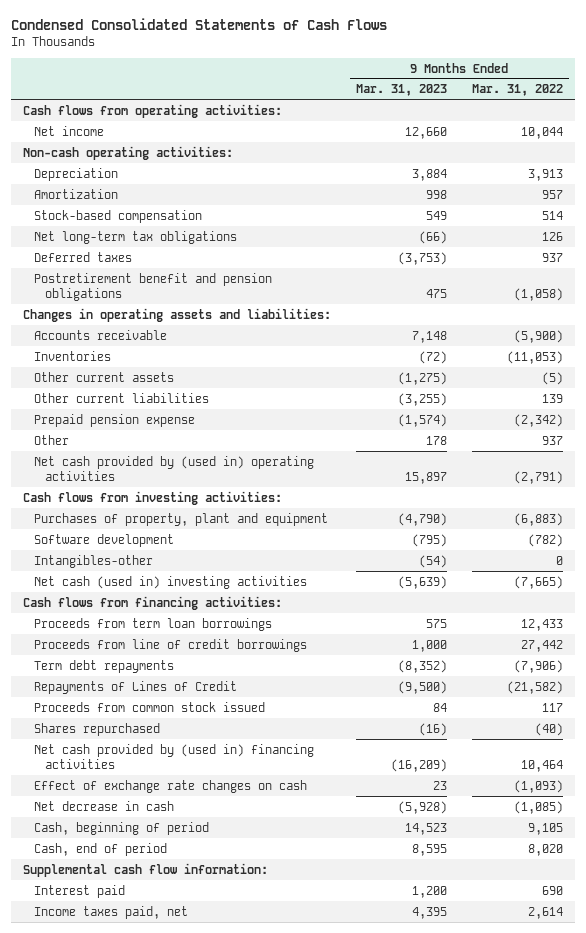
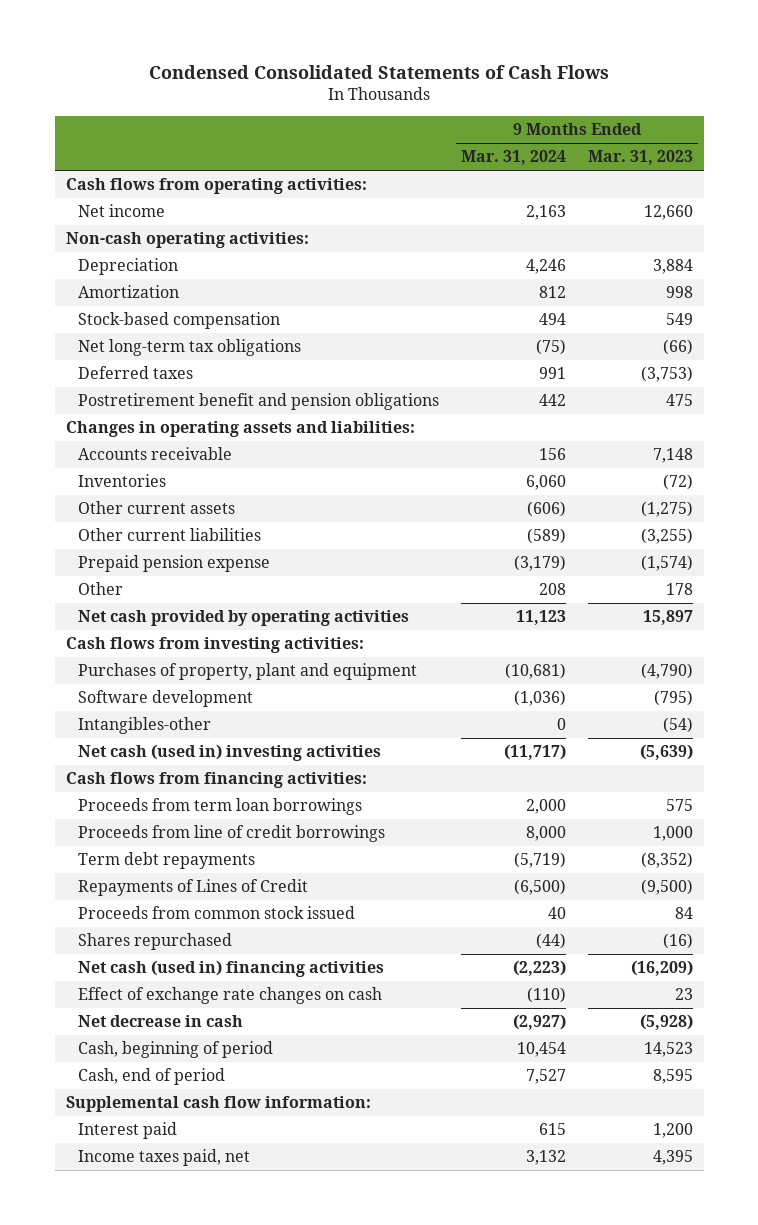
- | 9 Months Ended Mar. 31, 2023 | 9 Months Ended Mar. 31, 2022
+ | 9 Months Ended Mar. 31, 2024 | 9 Months Ended Mar. 31, 2023
- Net cash provided by (used in) operating activities | 15,897 | (2,791)
+ Net cash provided by operating activities | 11,123 | 15,897
- Net cash provided by (used in) financing activities | (16,209) | 10,464
+ Net cash (used in) financing activities | (2,223) | (16,209)

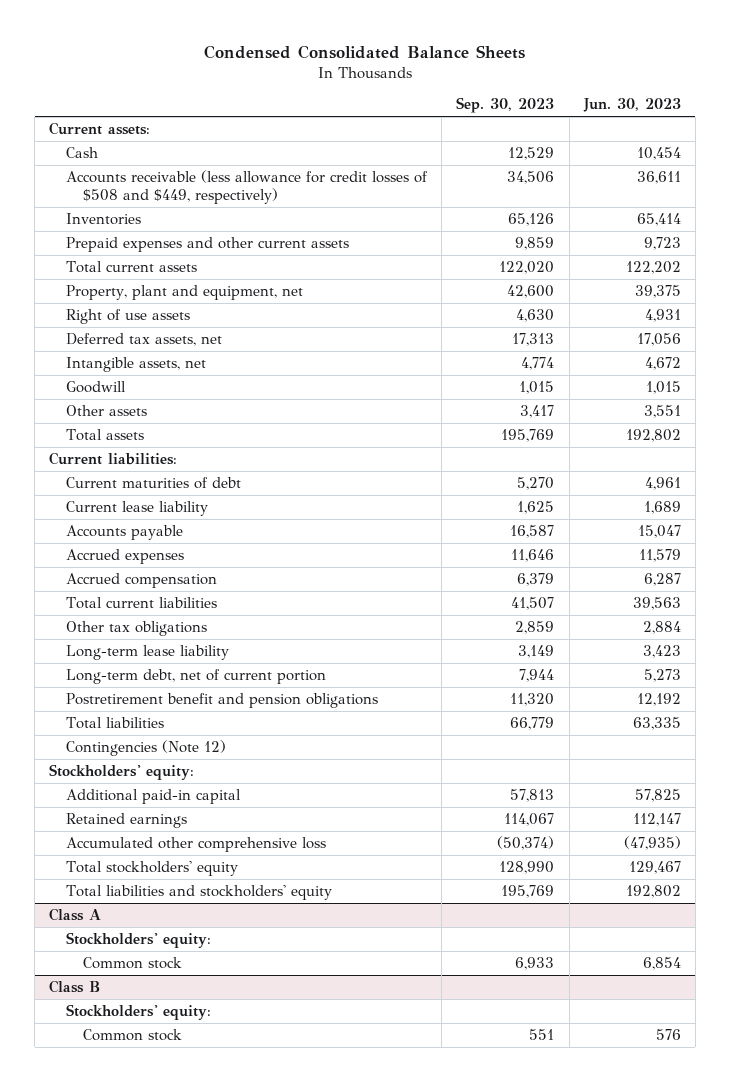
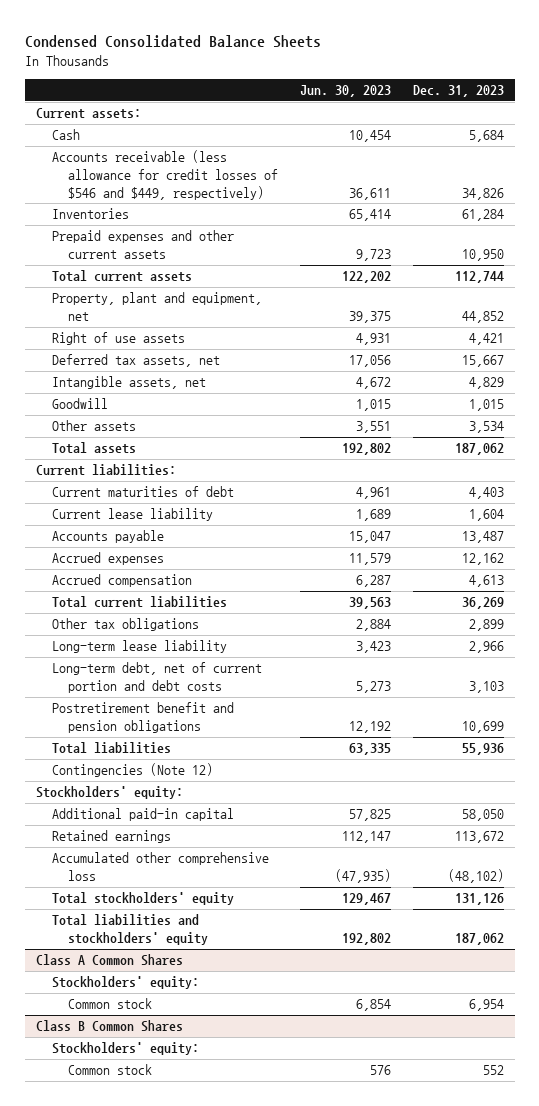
- | Sep. 30, 2023 | Jun. 30, 2023
+ | Jun. 30, 2023 | Dec. 31, 2023
- Accounts receivable (less allowance for credit losses of $508 and $449, respectively) | 34,506 | 36,611
+ Accounts receivable (less allowance for credit losses of $546 and $449, respectively) | 36,611 | 34,826
- Long-term debt, net of current portion | 7,944 | 5,273
+ Long-term debt, net of current portion and debt costs | 5,273 | 3,103
- Class A
+ Class A Common Shares
- Class B
+ Class B Common Shares

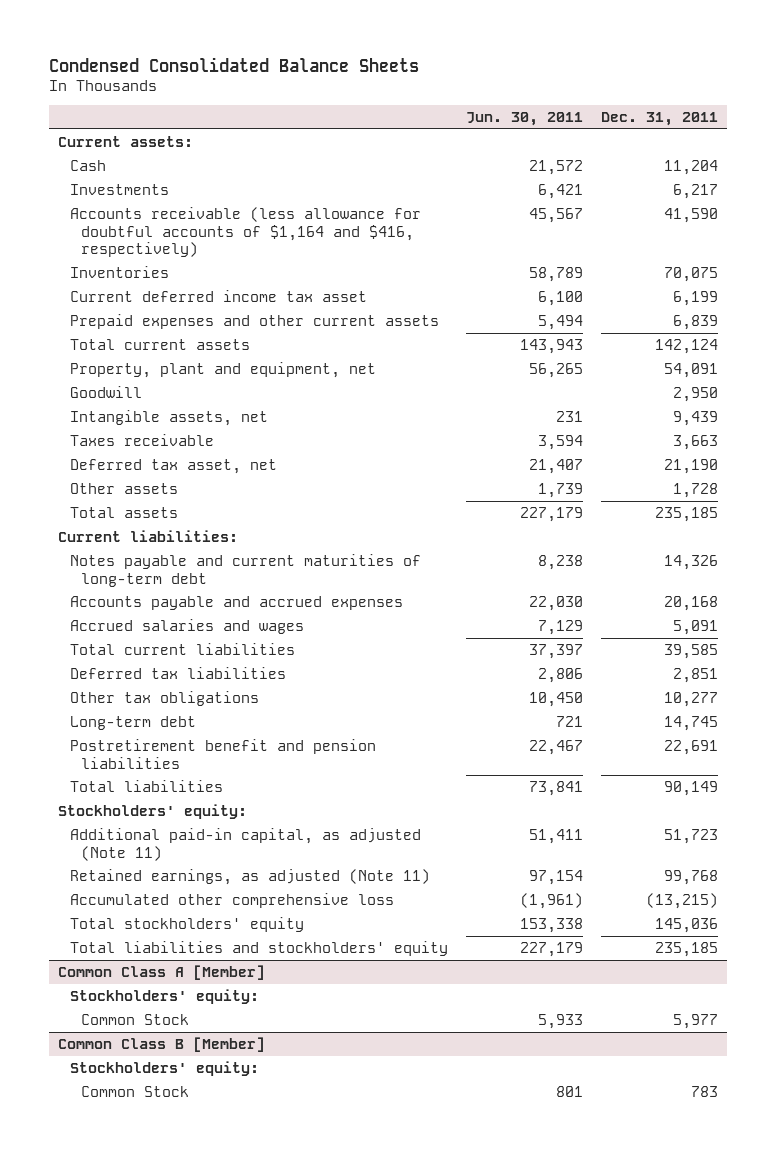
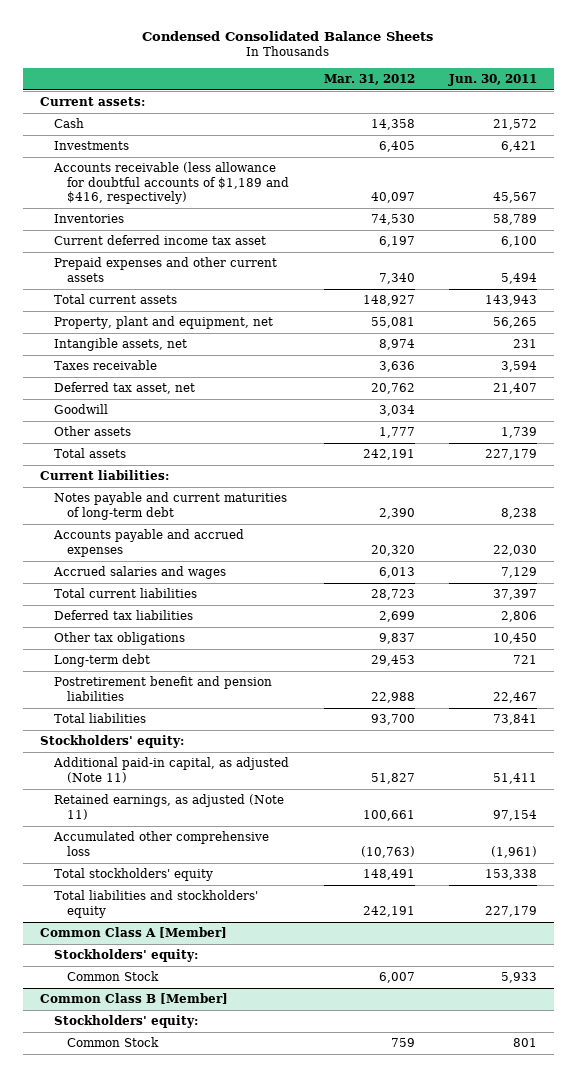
- | Jun. 30, 2011 | Dec. 31, 2011
+ | Mar. 31, 2012 | Jun. 30, 2011
- Accounts receivable (less allowance for doubtful accounts of $1,164 and $416, respectively) | 45,567 | 41,590
+ Accounts receivable (less allowance for doubtful accounts of $1,189 and $416, respectively) | 40,097 | 45,567
moved down: Goodwill | 3,034 |

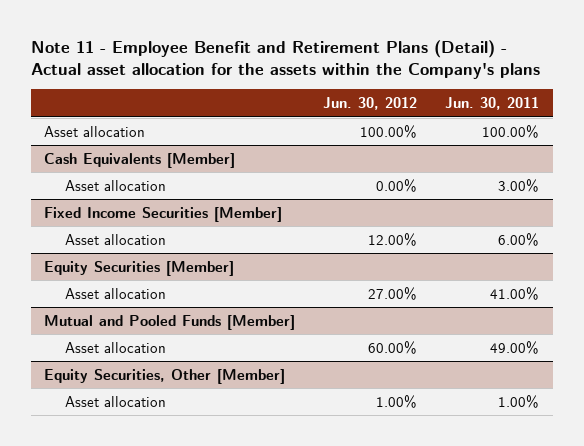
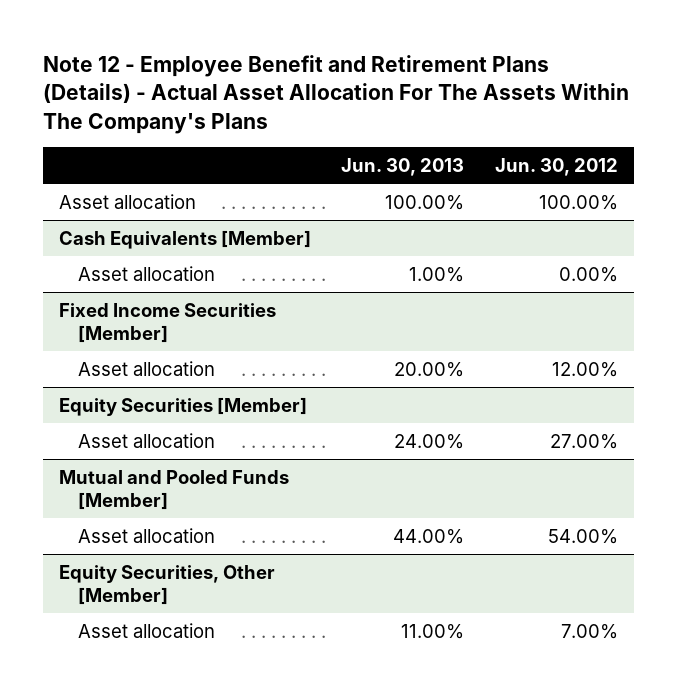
- Note 11 - Employee Benefit and Retirement Plans (Detail) - Actual asset allocation for the assets within the Company's plans
+ Note 12 - Employee Benefit and Retirement Plans (Details) - Actual Asset Allocation For The Assets Within The Company's Plans
- | Jun. 30, 2012 | Jun. 30, 2011
+ | Jun. 30, 2013 | Jun. 30, 2012
@ Mutual and Pooled Funds [Member]
- Asset allocation | 60.00% | 49.00%
+ Asset allocation | 44.00% | 54.00%
@ Equity Securities, Other [Member]
- Asset allocation | 1.00% | 1.00%
+ Asset allocation | 11.00% | 7.00%

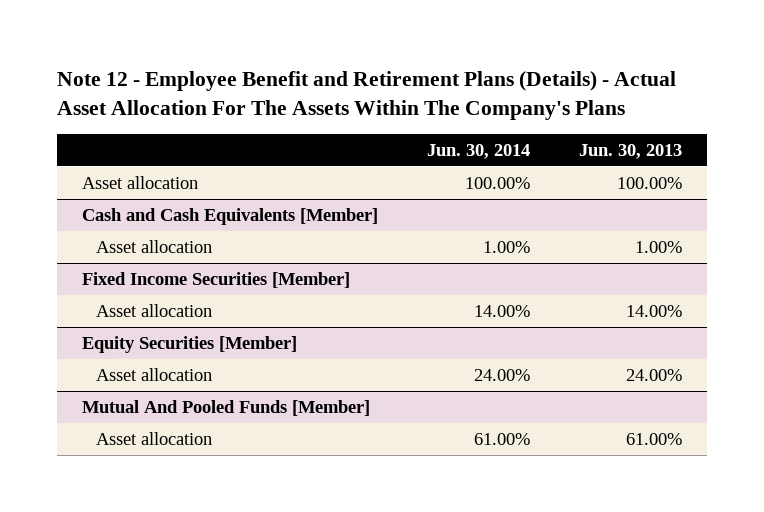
- | Jun. 30, 2013 | Jun. 30, 2012
+ | Jun. 30, 2014 | Jun. 30, 2013
- Cash Equivalents [Member]
+ Cash and Cash Equivalents [Member]
@ Fixed Income Securities [Member]
- Asset allocation | 20.00% | 12.00%
+ Asset allocation | 14.00% | 14.00%
- Mutual and Pooled Funds [Member]
- Asset allocation | 44.00% | 54.00%
- Equity Securities, Other [Member]
- Asset allocation | 11.00% | 7.00%
+ Mutual And Pooled Funds [Member]
+ Asset allocation | 61.00% | 61.00%

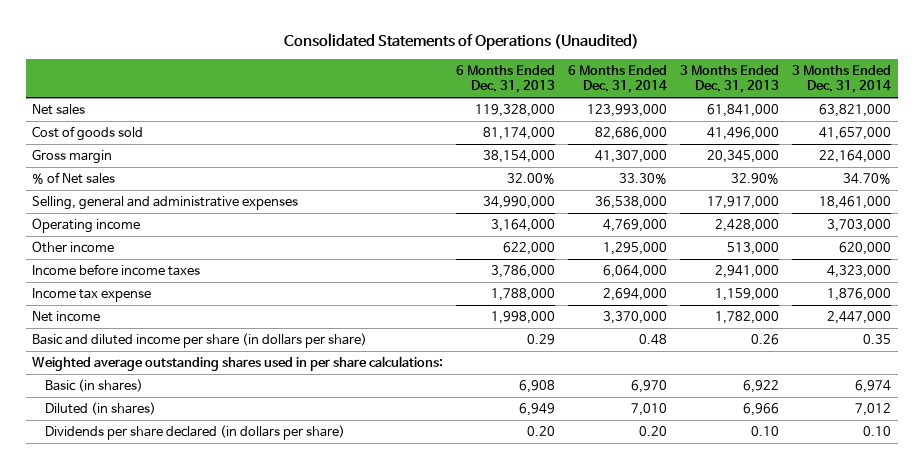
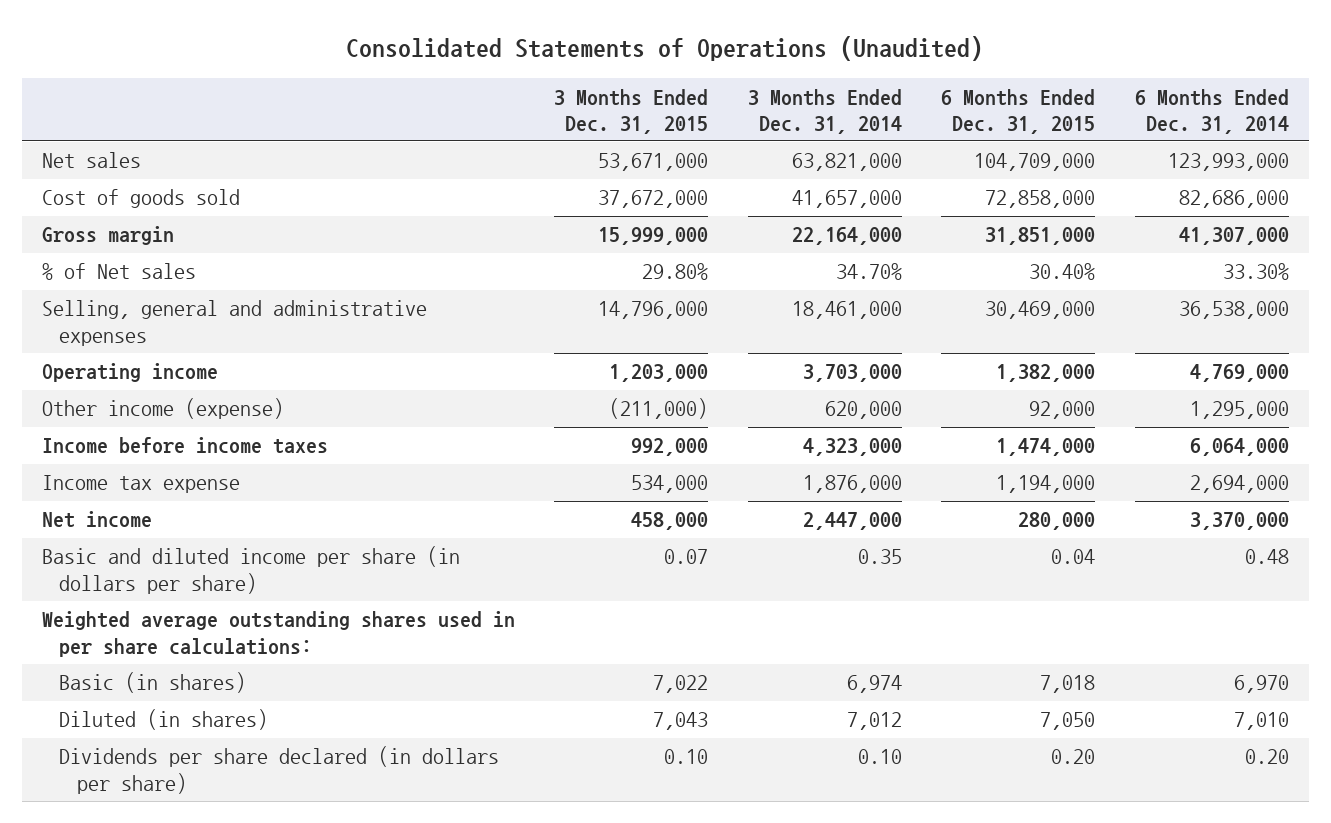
- | 6 Months Ended Dec. 31, 2013 | 6 Months Ended Dec. 31, 2014 | 3 Months Ended Dec. 31, 2013 | 3 Months Ended Dec. 31, 2014
+ | 3 Months Ended Dec. 31, 2015 | 3 Months Ended Dec. 31, 2014 | 6 Months Ended Dec. 31, 2015 | 6 Months Ended Dec. 31, 2014
- Other income | 622,000 | 1,295,000 | 513,000 | 620,000
+ Other income (expense) | (211,000) | 620,000 | 92,000 | 1,295,000

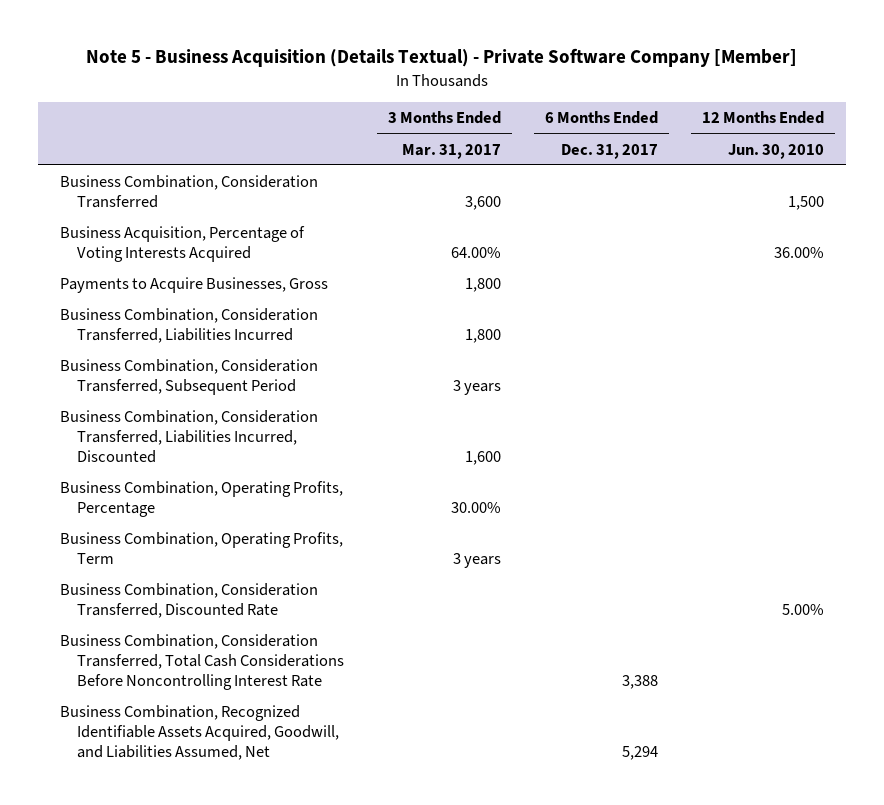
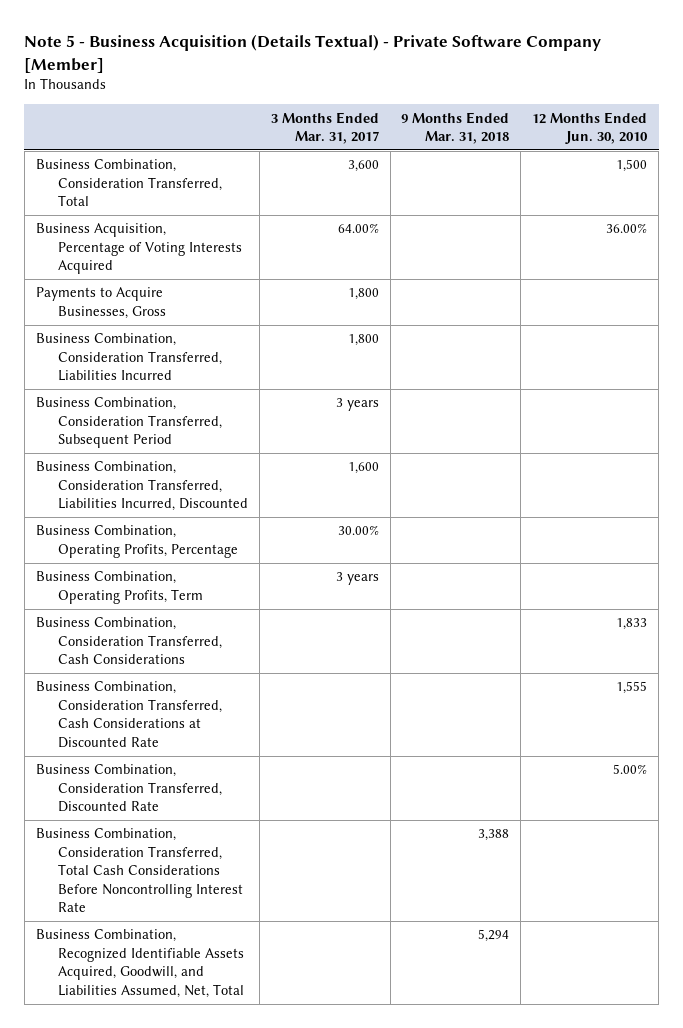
- | 3 Months Ended Mar. 31, 2017 | 6 Months Ended Dec. 31, 2017 | 12 Months Ended Jun. 30, 2010
+ | 3 Months Ended Mar. 31, 2017 | 9 Months Ended Mar. 31, 2018 | 12 Months Ended Jun. 30, 2010
- Business Combination, Consideration Transferred | 3,600 | | 1,500
+ Business Combination, Consideration Transferred, Total | 3,600 | | 1,500
+ Business Combination, Consideration Transferred, Cash Considerations | | | 1,833
+ Business Combination, Consideration Transferred, Cash Considerations at Discounted Rate | | | 1,555
- Business Combination, Recognized Identifiable Assets Acquired, Goodwill, and Liabilities Assumed, Net | | 5,294 |
+ Business Combination, Recognized Identifiable Assets Acquired, Goodwill, and Liabilities Assumed, Net, Total | | 5,294 |

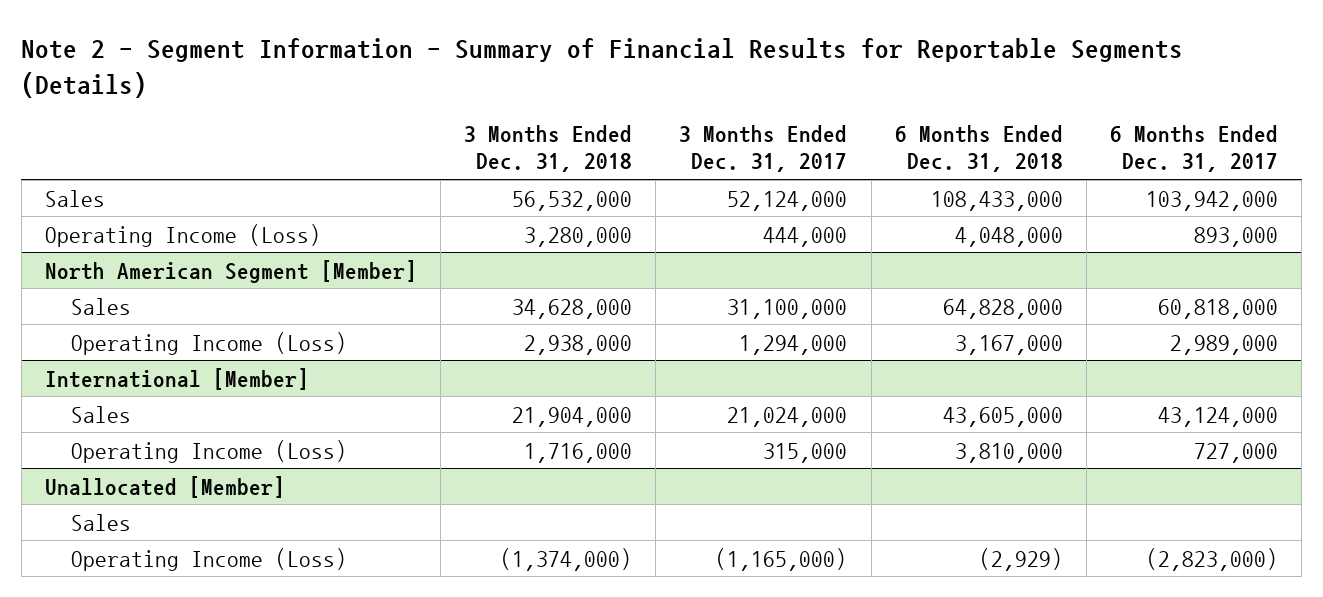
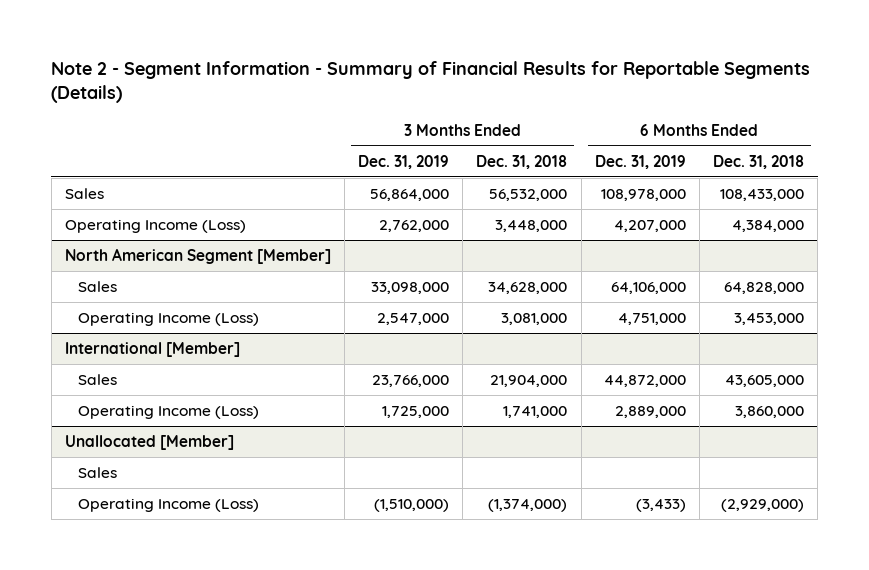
- | 3 Months Ended Dec. 31, 2018 | 3 Months Ended Dec. 31, 2017 | 6 Months Ended Dec. 31, 2018 | 6 Months Ended Dec. 31, 2017
+ | 3 Months Ended Dec. 31, 2019 | 3 Months Ended Dec. 31, 2018 | 6 Months Ended Dec. 31, 2019 | 6 Months Ended Dec. 31, 2018
- Operating Income (Loss) | 3,280,000 | 444,000 | 4,048,000 | 893,000
+ Operating Income (Loss) | 2,762,000 | 3,448,000 | 4,207,000 | 4,384,000
@ North American Segment [Member]
- Operating Income (Loss) | 2,938,000 | 1,294,000 | 3,167,000 | 2,989,000
+ Operating Income (Loss) | 2,547,000 | 3,081,000 | 4,751,000 | 3,453,000
@ International [Member]
- Operating Income (Loss) | 1,716,000 | 315,000 | 3,810,000 | 727,000
+ Operating Income (Loss) | 1,725,000 | 1,741,000 | 2,889,000 | 3,860,000
@ Unallocated [Member]
- Operating Income (Loss) | (1,374,000) | (1,165,000) | (2,929) | (2,823,000)
+ Operating Income (Loss) | (1,510,000) | (1,374,000) | (3,433) | (2,929,000)

